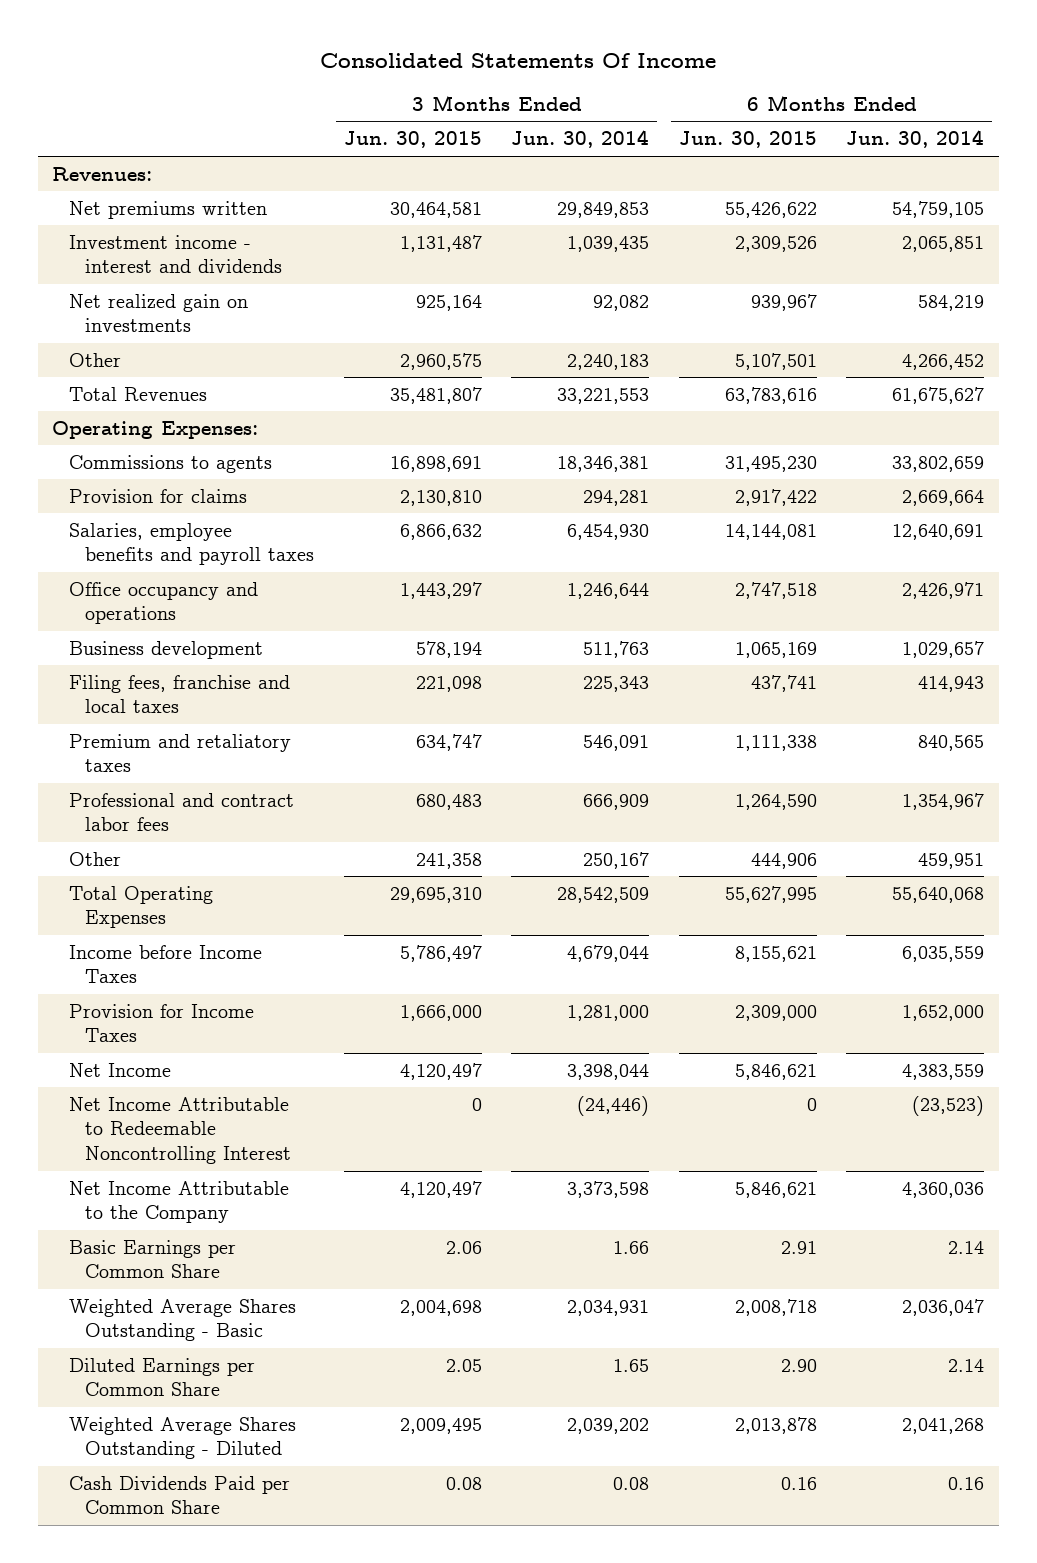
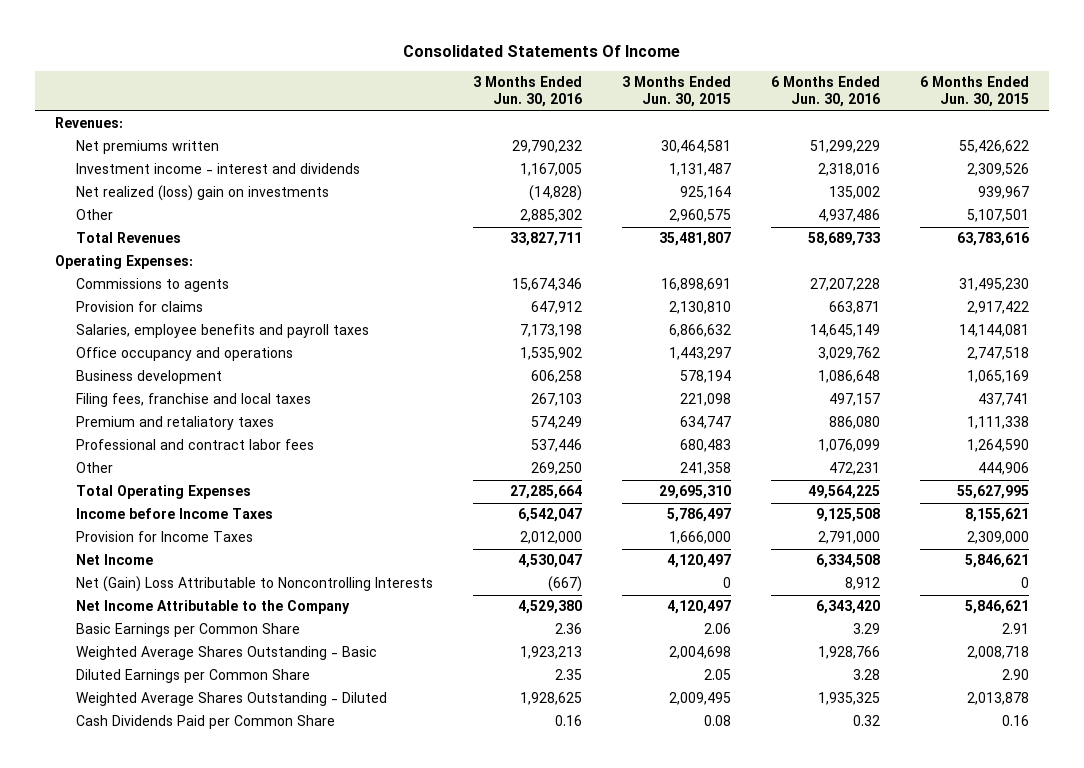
- | 3 Months Ended Jun. 30, 2015 | 3 Months Ended Jun. 30, 2014 | 6 Months Ended Jun. 30, 2015 | 6 Months Ended Jun. 30, 2014
+ | 3 Months Ended Jun. 30, 2016 | 3 Months Ended Jun. 30, 2015 | 6 Months Ended Jun. 30, 2016 | 6 Months Ended Jun. 30, 2015
- Net realized gain on investments | 925,164 | 92,082 | 939,967 | 584,219
+ Net realized (loss) gain on investments | (14,828) | 925,164 | 135,002 | 939,967
- Net Income Attributable to Redeemable Noncontrolling Interest | 0 | (24,446) | 0 | (23,523)
+ Net (Gain) Loss Attributable to Noncontrolling Interests | (667) | 0 | 8,912 | 0

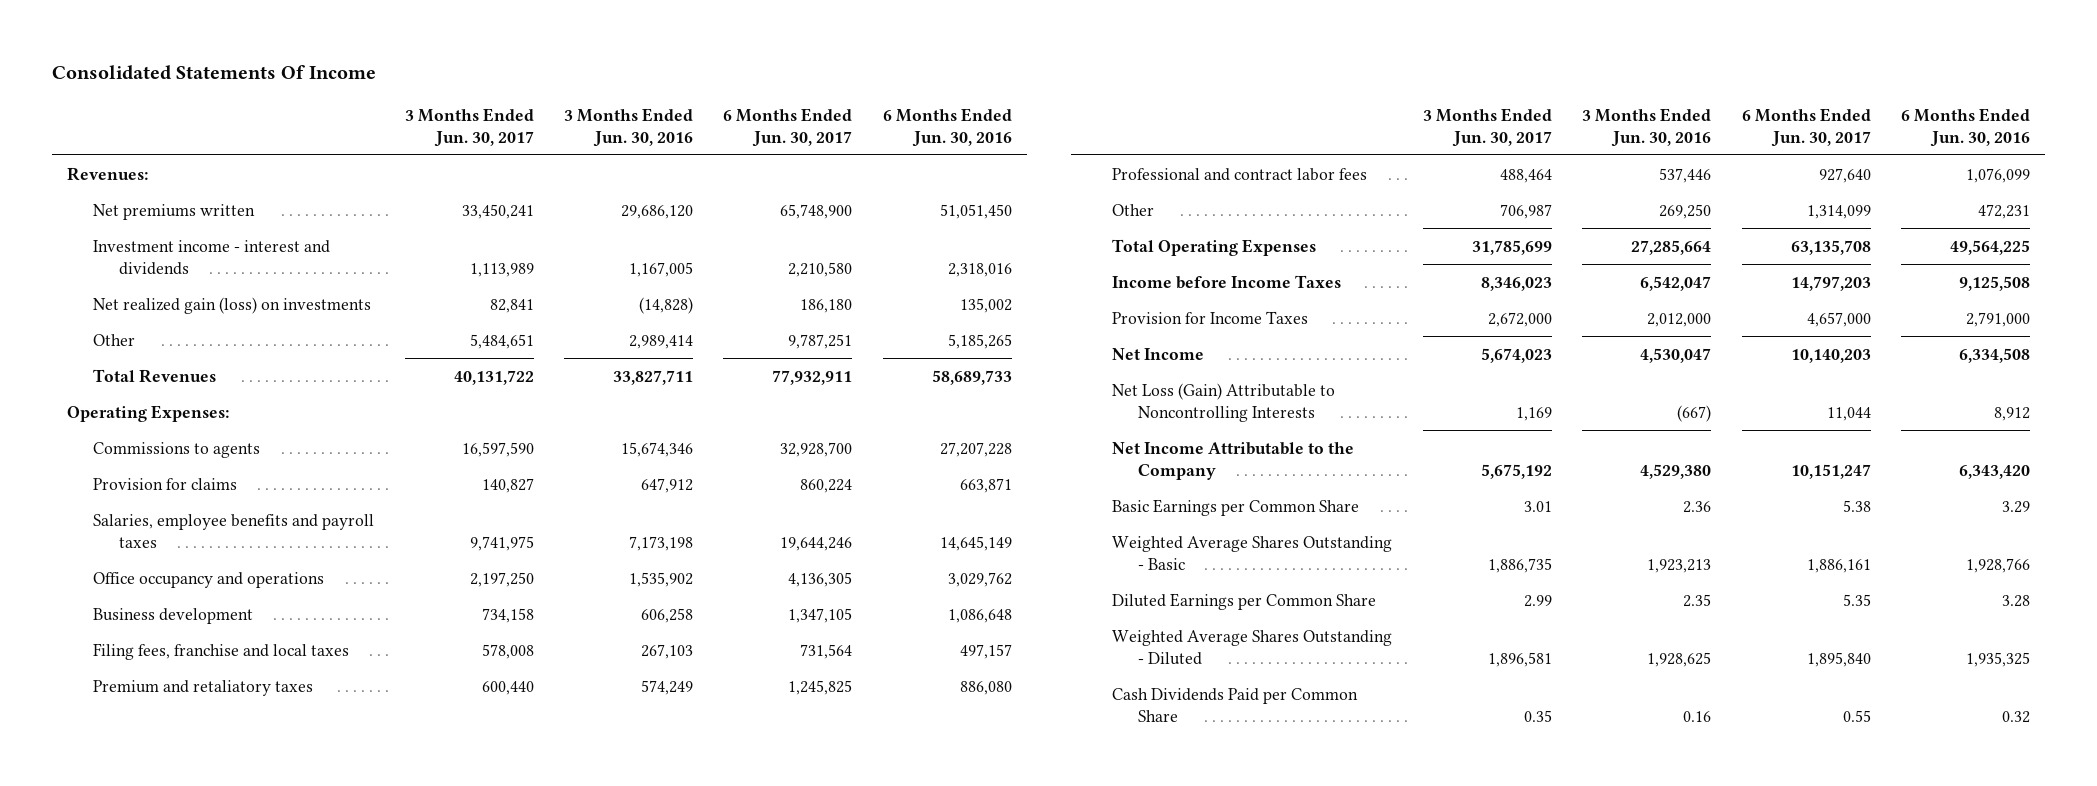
- | 3 Months Ended Jun. 30, 2016 | 3 Months Ended Jun. 30, 2015 | 6 Months Ended Jun. 30, 2016 | 6 Months Ended Jun. 30, 2015
+ | 3 Months Ended Jun. 30, 2017 | 3 Months Ended Jun. 30, 2016 | 6 Months Ended Jun. 30, 2017 | 6 Months Ended Jun. 30, 2016
- Net premiums written | 29,790,232 | 30,464,581 | 51,299,229 | 55,426,622
+ Net premiums written | 33,450,241 | 29,686,120 | 65,748,900 | 51,051,450
- Net realized (loss) gain on investments | (14,828) | 925,164 | 135,002 | 939,967
- Other | 2,885,302 | 2,960,575 | 4,937,486 | 5,107,501
+ Net realized gain (loss) on investments | 82,841 | (14,828) | 186,180 | 135,002
+ Other | 5,484,651 | 2,989,414 | 9,787,251 | 5,185,265
- Net (Gain) Loss Attributable to Noncontrolling Interests | (667) | 0 | 8,912 | 0
+ Net Loss (Gain) Attributable to Noncontrolling Interests | 1,169 | (667) | 11,044 | 8,912

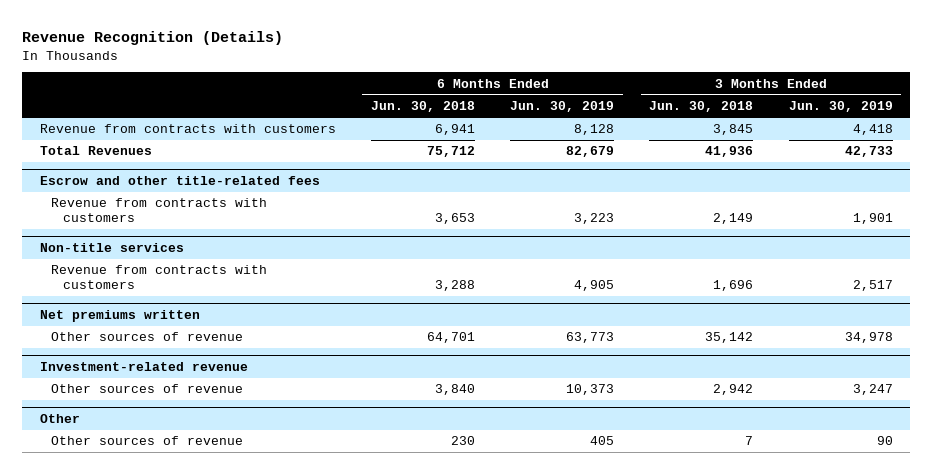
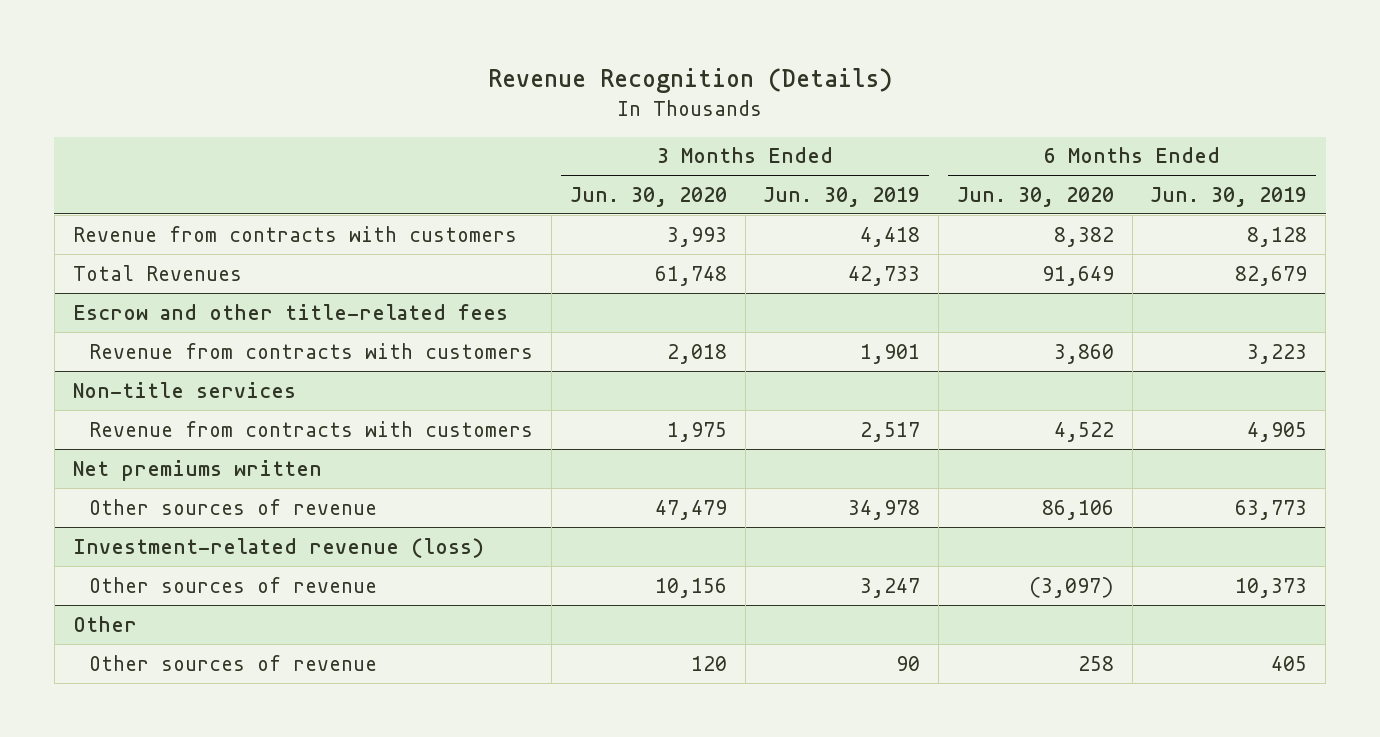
- | 6 Months Ended Jun. 30, 2018 | 6 Months Ended Jun. 30, 2019 | 3 Months Ended Jun. 30, 2018 | 3 Months Ended Jun. 30, 2019
+ | 3 Months Ended Jun. 30, 2020 | 3 Months Ended Jun. 30, 2019 | 6 Months Ended Jun. 30, 2020 | 6 Months Ended Jun. 30, 2019
- Investment-related revenue
+ Investment-related revenue (loss)

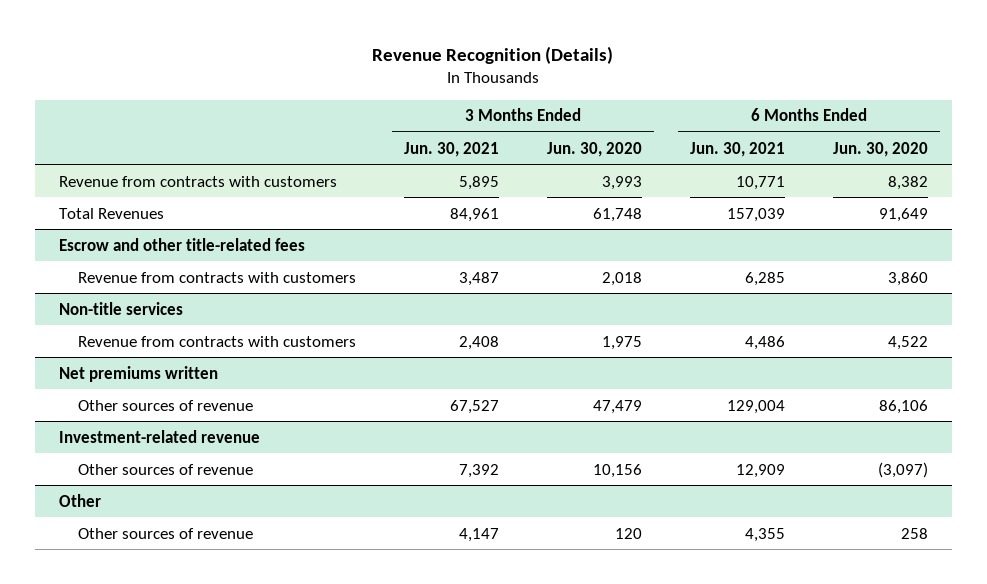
- | 3 Months Ended Jun. 30, 2020 | 3 Months Ended Jun. 30, 2019 | 6 Months Ended Jun. 30, 2020 | 6 Months Ended Jun. 30, 2019
+ | 3 Months Ended Jun. 30, 2021 | 3 Months Ended Jun. 30, 2020 | 6 Months Ended Jun. 30, 2021 | 6 Months Ended Jun. 30, 2020
- Investment-related revenue (loss)
+ Investment-related revenue

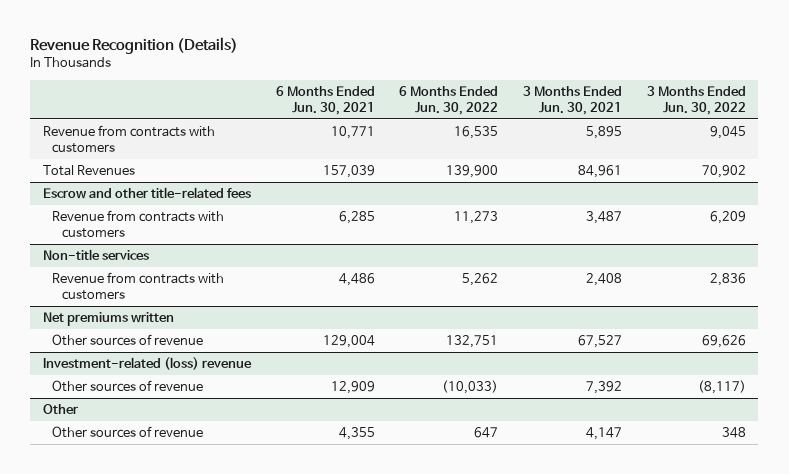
- | 3 Months Ended Jun. 30, 2021 | 3 Months Ended Jun. 30, 2020 | 6 Months Ended Jun. 30, 2021 | 6 Months Ended Jun. 30, 2020
+ | 6 Months Ended Jun. 30, 2021 | 6 Months Ended Jun. 30, 2022 | 3 Months Ended Jun. 30, 2021 | 3 Months Ended Jun. 30, 2022
- Investment-related revenue
+ Investment-related (loss) revenue

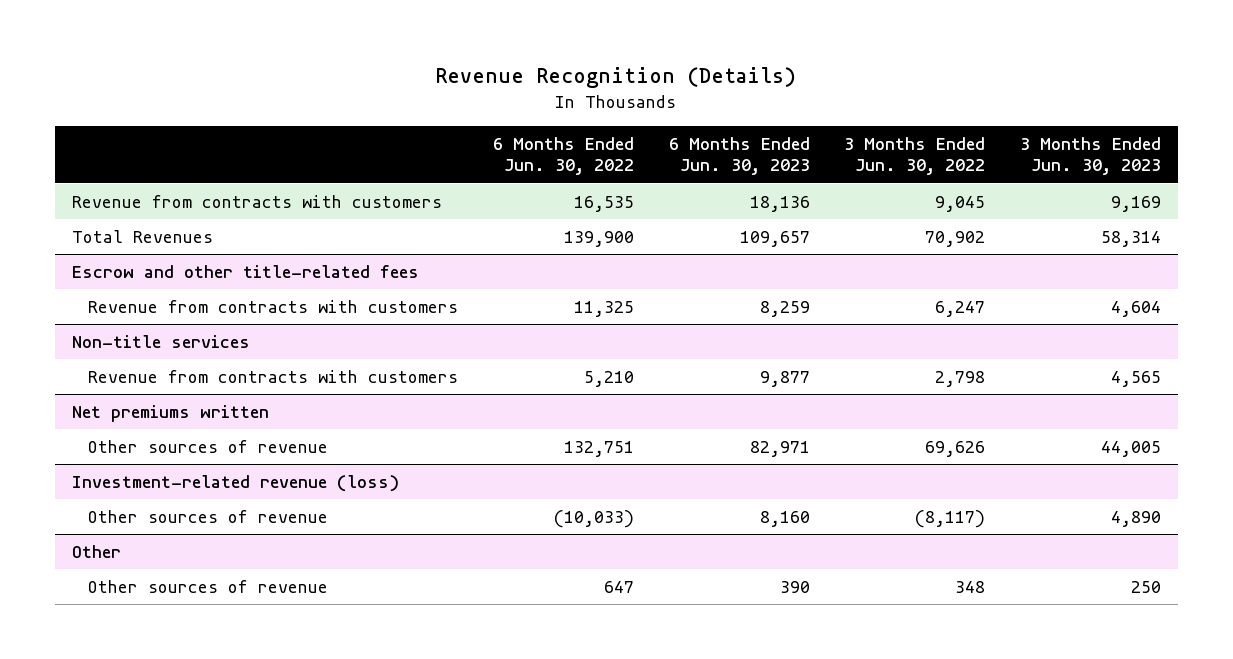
- | 6 Months Ended Jun. 30, 2021 | 6 Months Ended Jun. 30, 2022 | 3 Months Ended Jun. 30, 2021 | 3 Months Ended Jun. 30, 2022
+ | 6 Months Ended Jun. 30, 2022 | 6 Months Ended Jun. 30, 2023 | 3 Months Ended Jun. 30, 2022 | 3 Months Ended Jun. 30, 2023
@ Escrow and other title-related fees
- Revenue from contracts with customers | 6,285 | 11,273 | 3,487 | 6,209
+ Revenue from contracts with customers | 11,325 | 8,259 | 6,247 | 4,604
@ Non-title services
- Revenue from contracts with customers | 4,486 | 5,262 | 2,408 | 2,836
+ Revenue from contracts with customers | 5,210 | 9,877 | 2,798 | 4,565
- Investment-related (loss) revenue
+ Investment-related revenue (loss)

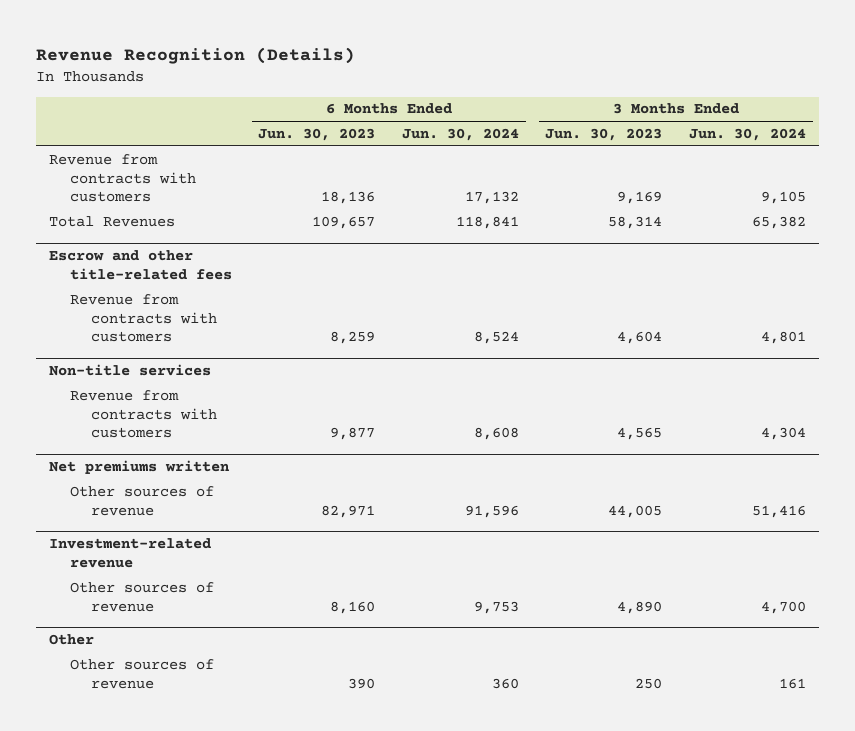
- | 6 Months Ended Jun. 30, 2022 | 6 Months Ended Jun. 30, 2023 | 3 Months Ended Jun. 30, 2022 | 3 Months Ended Jun. 30, 2023
+ | 6 Months Ended Jun. 30, 2023 | 6 Months Ended Jun. 30, 2024 | 3 Months Ended Jun. 30, 2023 | 3 Months Ended Jun. 30, 2024
- Investment-related revenue (loss)
+ Investment-related revenue

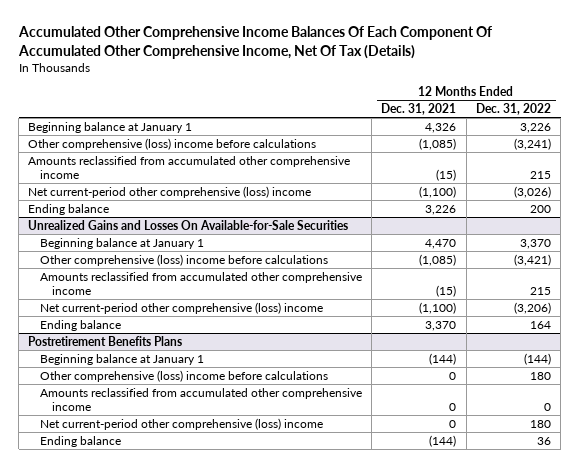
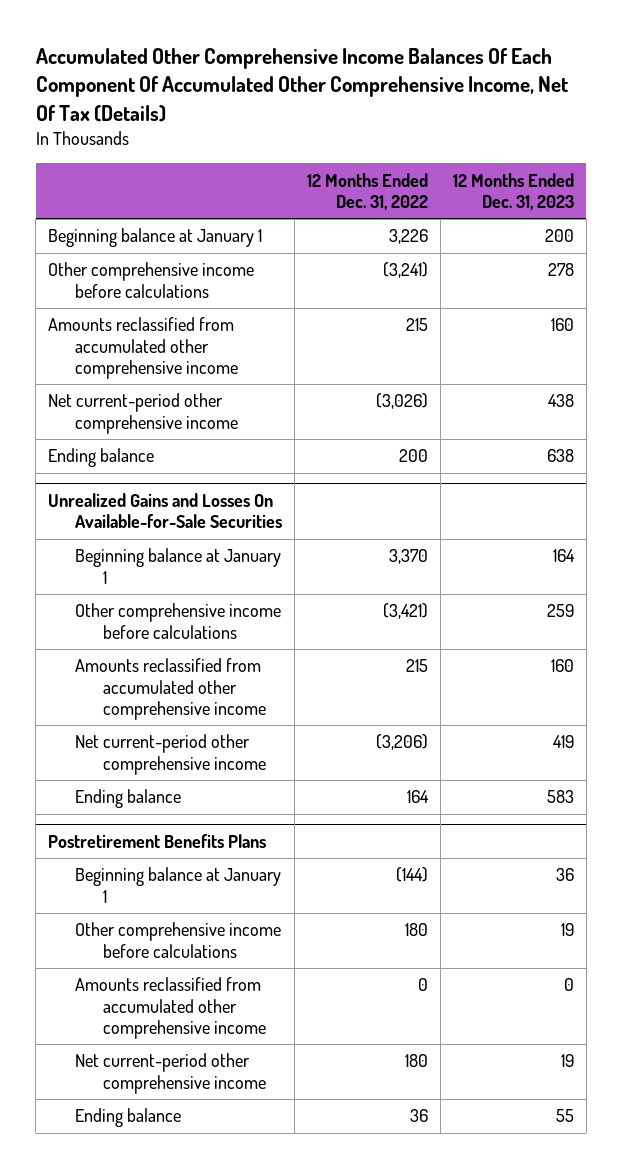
- | 12 Months Ended Dec. 31, 2021 | 12 Months Ended Dec. 31, 2022
+ | 12 Months Ended Dec. 31, 2022 | 12 Months Ended Dec. 31, 2023
- Other comprehensive (loss) income before calculations | (1,085) | (3,241)
+ Other comprehensive income before calculations | (3,241) | 278
- Net current-period other comprehensive (loss) income | (1,100) | (3,026)
+ Net current-period other comprehensive income | (3,026) | 438
@ Unrealized Gains and Losses On Available-for-Sale Securities
- Other comprehensive (loss) income before calculations | (1,085) | (3,421)
+ Other comprehensive income before calculations | (3,421) | 259
- Net current-period other comprehensive (loss) income | (1,100) | (3,206)
+ Net current-period other comprehensive income | (3,206) | 419
@ Postretirement Benefits Plans
- Other comprehensive (loss) income before calculations | 0 | 180
+ Other comprehensive income before calculations | 180 | 19
- Net current-period other comprehensive (loss) income | 0 | 180
+ Net current-period other comprehensive income | 180 | 19

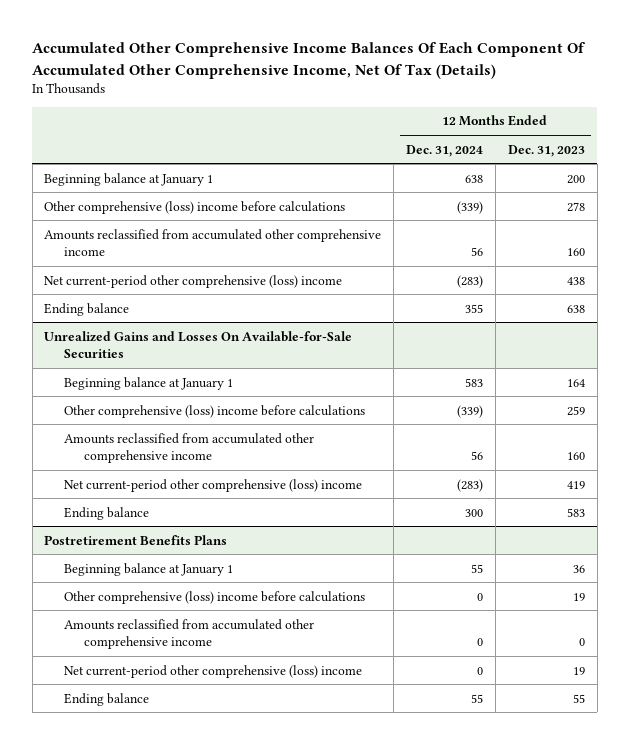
- | 12 Months Ended Dec. 31, 2022 | 12 Months Ended Dec. 31, 2023
+ | 12 Months Ended Dec. 31, 2024 | 12 Months Ended Dec. 31, 2023
- Other comprehensive income before calculations | (3,241) | 278
+ Other comprehensive (loss) income before calculations | (339) | 278
- Net current-period other comprehensive income | (3,026) | 438
+ Net current-period other comprehensive (loss) income | (283) | 438
@ Unrealized Gains and Losses On Available-for-Sale Securities
- Other comprehensive income before calculations | (3,421) | 259
+ Other comprehensive (loss) income before calculations | (339) | 259
- Net current-period other comprehensive income | (3,206) | 419
+ Net current-period other comprehensive (loss) income | (283) | 419
@ Postretirement Benefits Plans
- Other comprehensive income before calculations | 180 | 19
+ Other comprehensive (loss) income before calculations | 0 | 19
- Net current-period other comprehensive income | 180 | 19
+ Net current-period other comprehensive (loss) income | 0 | 19

